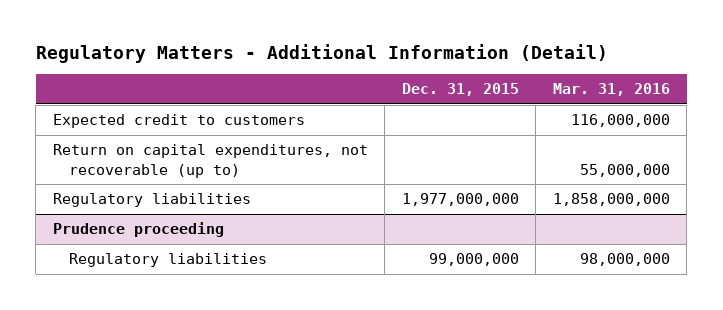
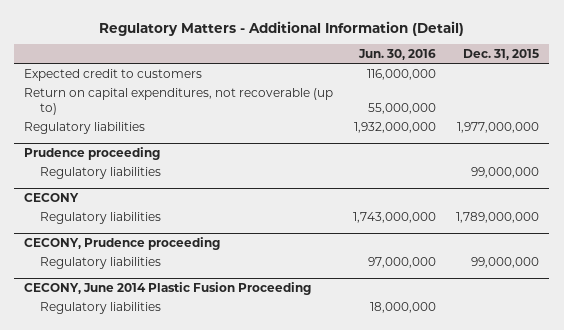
- | Dec. 31, 2015 | Mar. 31, 2016
+ | Jun. 30, 2016 | Dec. 31, 2015
+ CECONY
+ Regulatory liabilities | 1,743,000,000 | 1,789,000,000
+ CECONY, Prudence proceeding
+ Regulatory liabilities | 97,000,000 | 99,000,000
+ CECONY, June 2014 Plastic Fusion Proceeding
+ Regulatory liabilities | 18,000,000 |

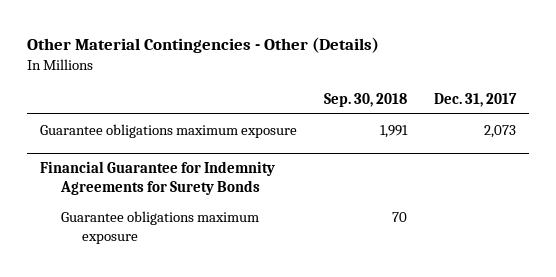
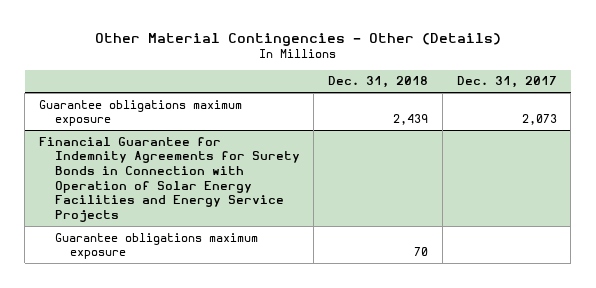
- | Sep. 30, 2018 | Dec. 31, 2017
+ | Dec. 31, 2018 | Dec. 31, 2017
- Financial Guarantee for Indemnity Agreements for Surety Bonds
+ Financial Guarantee for Indemnity Agreements for Surety Bonds in Connection with Operation of Solar Energy Facilities and Energy Service Projects

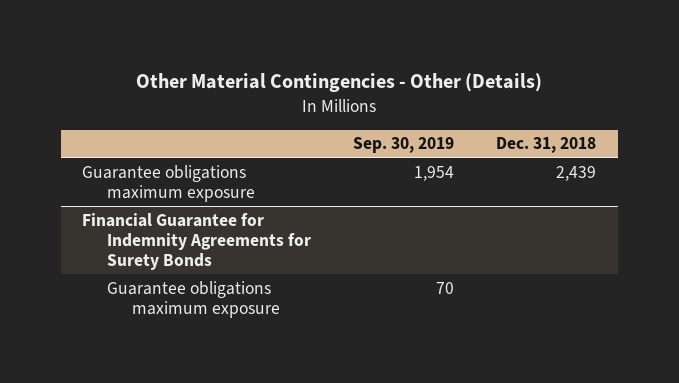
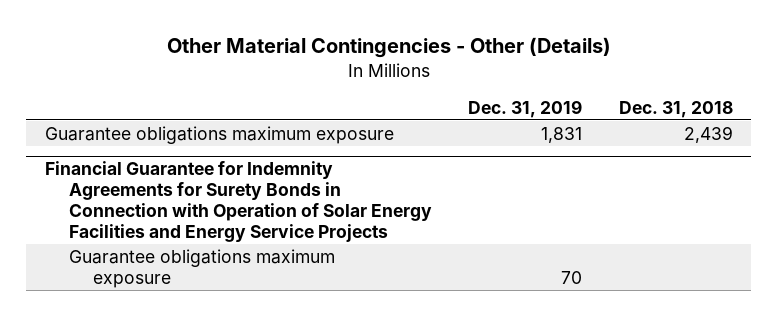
- | Sep. 30, 2019 | Dec. 31, 2018
+ | Dec. 31, 2019 | Dec. 31, 2018
- Financial Guarantee for Indemnity Agreements for Surety Bonds
+ Financial Guarantee for Indemnity Agreements for Surety Bonds in Connection with Operation of Solar Energy Facilities and Energy Service Projects

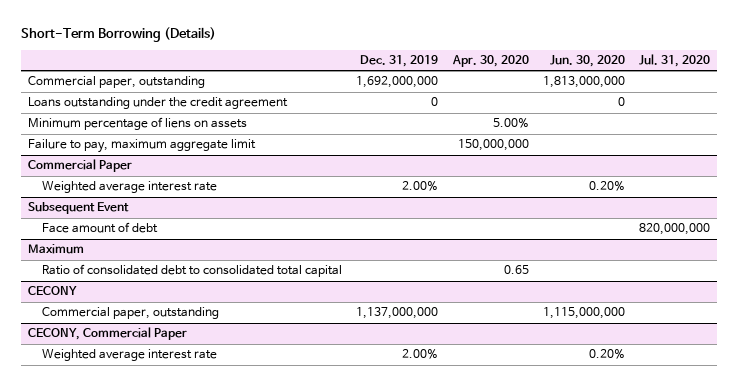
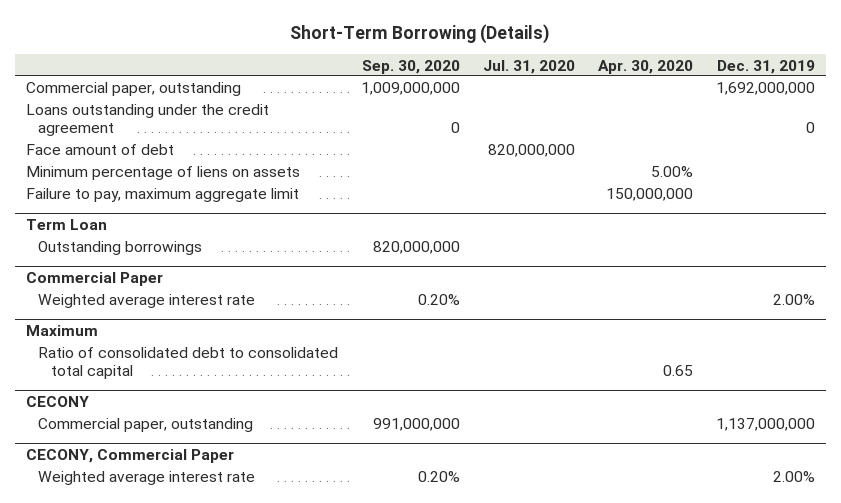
- | Dec. 31, 2019 | Apr. 30, 2020 | Jun. 30, 2020 | Jul. 31, 2020
+ | Sep. 30, 2020 | Jul. 31, 2020 | Apr. 30, 2020 | Dec. 31, 2019
+ Face amount of debt | | 820,000,000 | |
+ Term Loan
+ Outstanding borrowings | 820,000,000 | | |
- Subsequent Event
- Face amount of debt | | | | 820,000,000

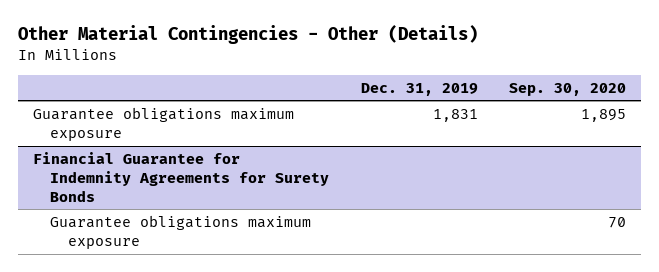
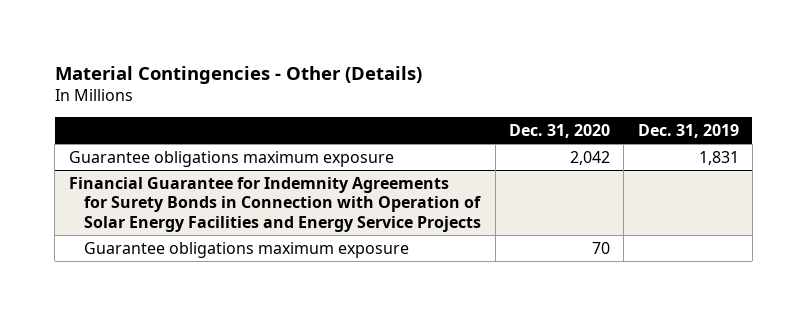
- Other Material Contingencies - Other (Details)
+ Material Contingencies - Other (Details)
- | Dec. 31, 2019 | Sep. 30, 2020
+ | Dec. 31, 2020 | Dec. 31, 2019
- Financial Guarantee for Indemnity Agreements for Surety Bonds
+ Financial Guarantee for Indemnity Agreements for Surety Bonds in Connection with Operation of Solar Energy Facilities and Energy Service Projects

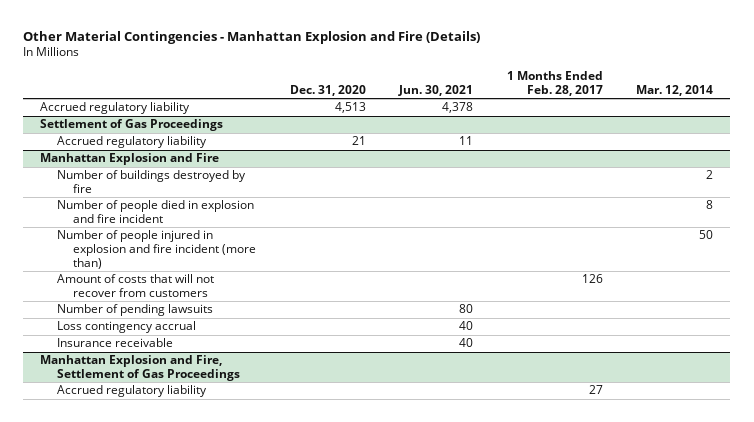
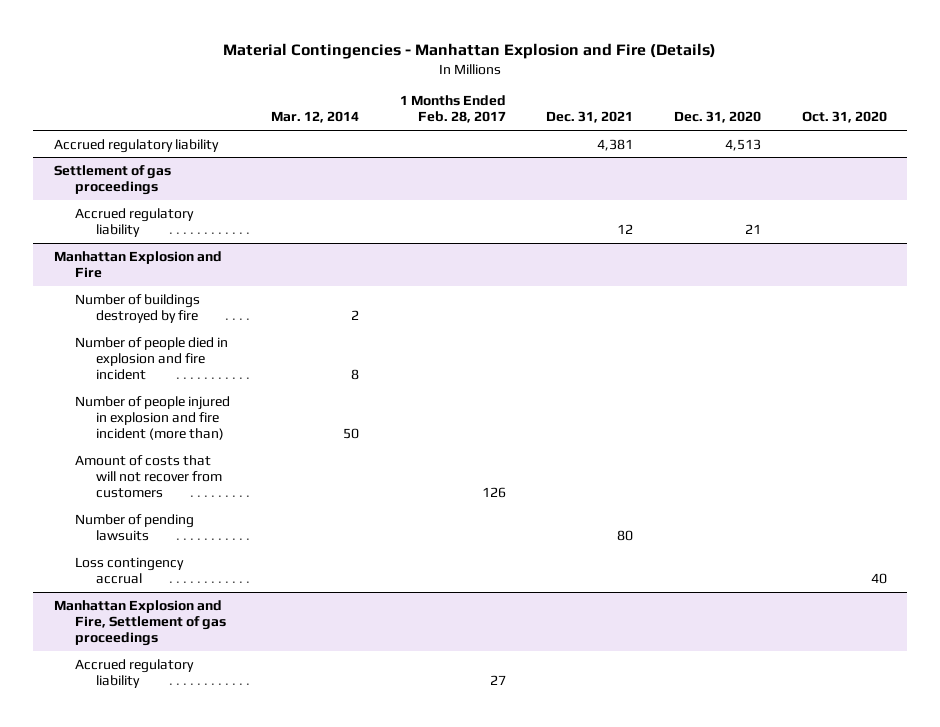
- Other Material Contingencies - Manhattan Explosion and Fire (Details)
+ Material Contingencies - Manhattan Explosion and Fire (Details)
- | Dec. 31, 2020 | Jun. 30, 2021 | 1 Months Ended Feb. 28, 2017 | Mar. 12, 2014
+ | Mar. 12, 2014 | 1 Months Ended Feb. 28, 2017 | Dec. 31, 2021 | Dec. 31, 2020 | Oct. 31, 2020
- Settlement of Gas Proceedings
+ Settlement of gas proceedings
@ Manhattan Explosion and Fire
- Insurance receivable | | 40 | |
- Manhattan Explosion and Fire, Settlement of Gas Proceedings
+ Manhattan Explosion and Fire, Settlement of gas proceedings

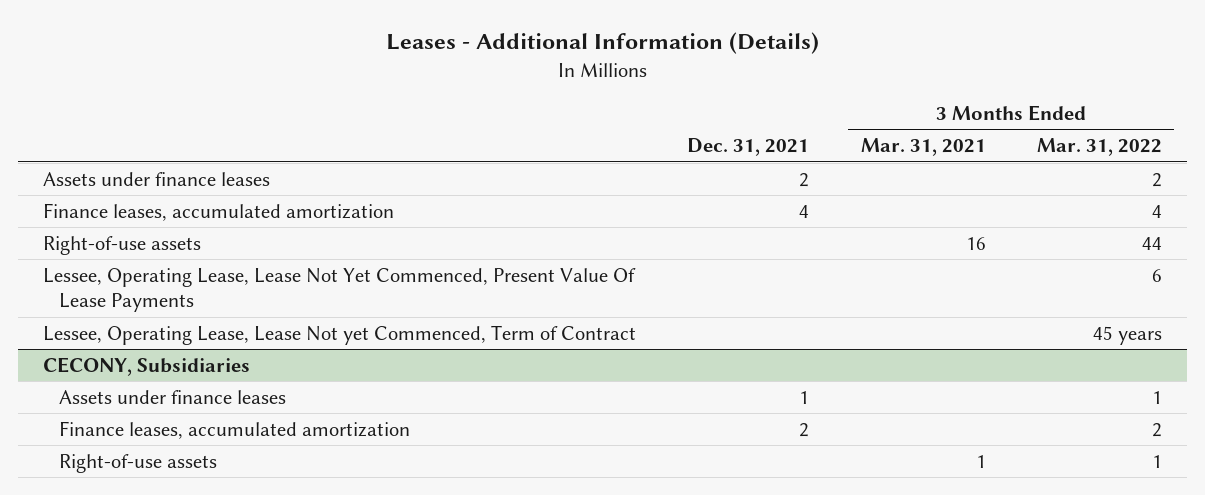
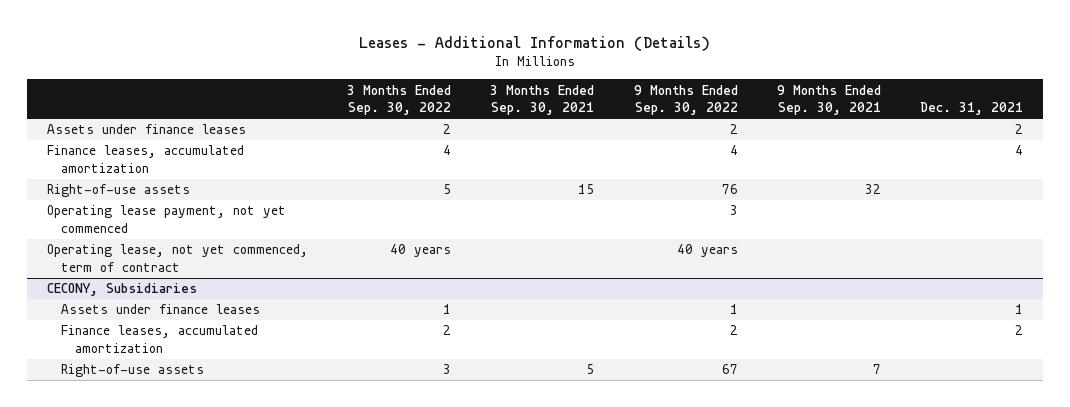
- | Dec. 31, 2021 | 3 Months Ended Mar. 31, 2021 | 3 Months Ended Mar. 31, 2022
+ | 3 Months Ended Sep. 30, 2022 | 3 Months Ended Sep. 30, 2021 | 9 Months Ended Sep. 30, 2022 | 9 Months Ended Sep. 30, 2021 | Dec. 31, 2021
- Lessee, Operating Lease, Lease Not Yet Commenced, Present Value Of Lease Payments | | | 6
- Lessee, Operating Lease, Lease Not yet Commenced, Term of Contract | | | 45 years
+ Operating lease payment, not yet commenced | | | 3 | |
+ Operating lease, not yet commenced, term of contract | 40 years | | 40 years | |

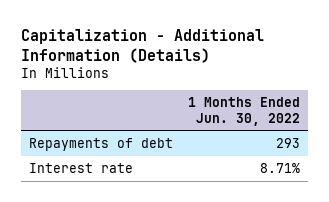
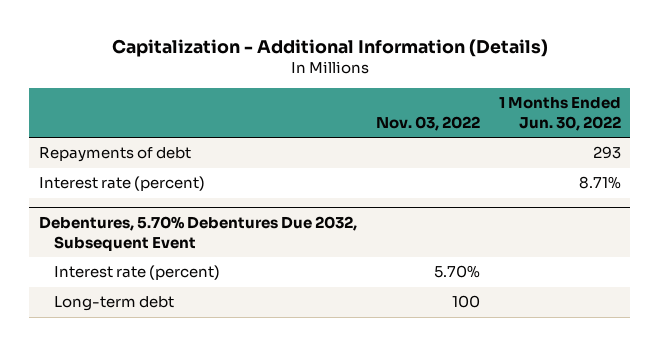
- | 1 Months Ended Jun. 30, 2022
+ | Nov. 03, 2022 | 1 Months Ended Jun. 30, 2022
- Interest rate | 8.71%
+ Interest rate (percent) | | 8.71%
+ Debentures, 5.70% Debentures Due 2032, Subsequent Event
+ Interest rate (percent) | 5.70% |
+ Long-term debt | 100 |

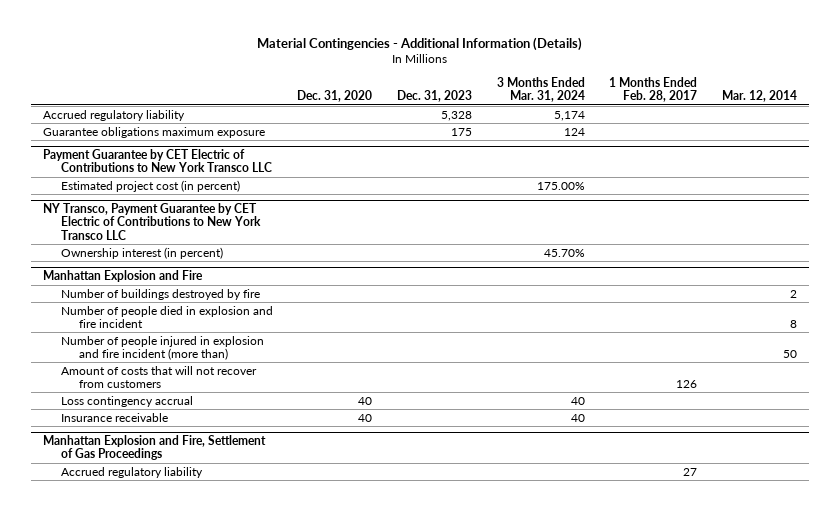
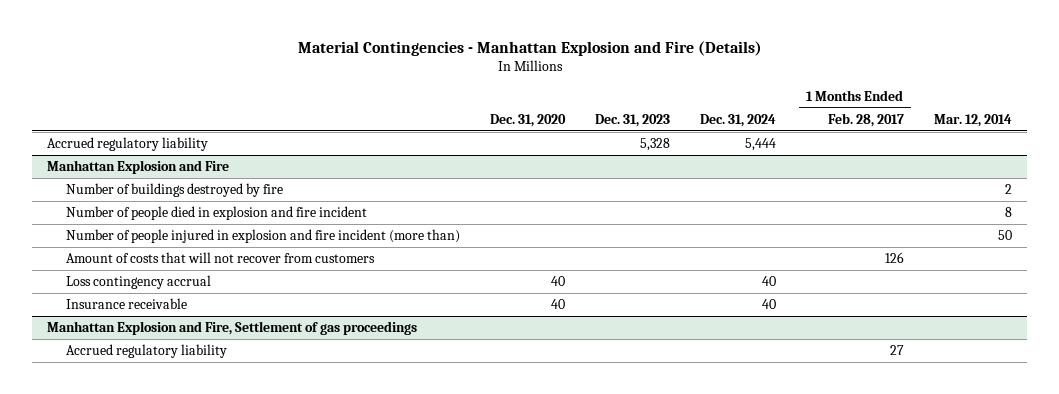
- Material Contingencies - Additional Information (Details)
+ Material Contingencies - Manhattan Explosion and Fire (Details)
- | Dec. 31, 2020 | Dec. 31, 2023 | 3 Months Ended Mar. 31, 2024 | 1 Months Ended Feb. 28, 2017 | Mar. 12, 2014
+ | Dec. 31, 2020 | Dec. 31, 2023 | Dec. 31, 2024 | 1 Months Ended Feb. 28, 2017 | Mar. 12, 2014
- Guarantee obligations maximum exposure | | 175 | 124 | |
- Payment Guarantee by CET Electric of Contributions to New York Transco LLC
- Estimated project cost (in percent) | | | 175.00% | |
- NY Transco, Payment Guarantee by CET Electric of Contributions to New York Transco LLC
- Ownership interest (in percent) | | | 45.70% | |
- Manhattan Explosion and Fire, Settlement of Gas Proceedings
+ Manhattan Explosion and Fire, Settlement of gas proceedings

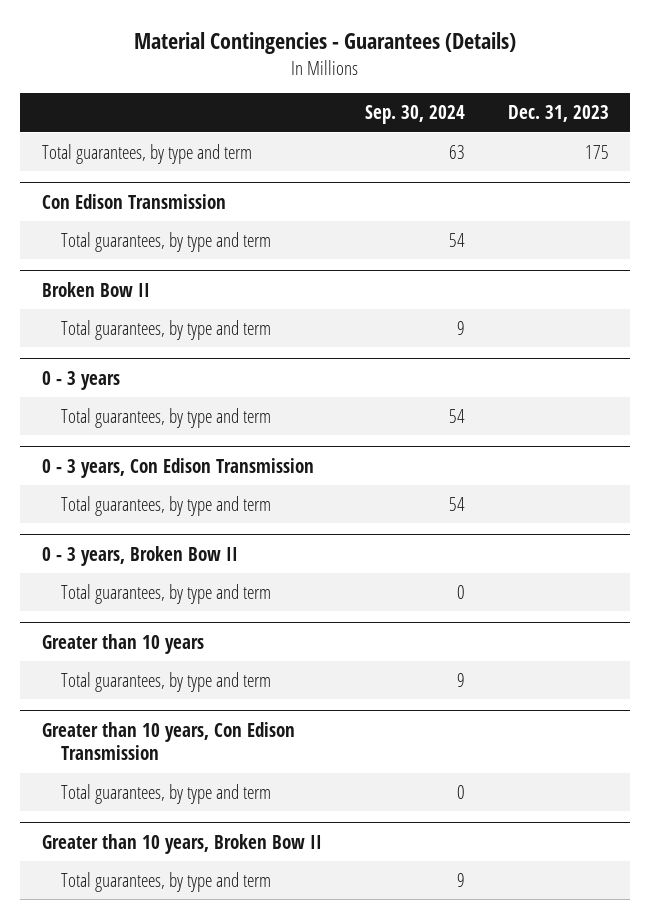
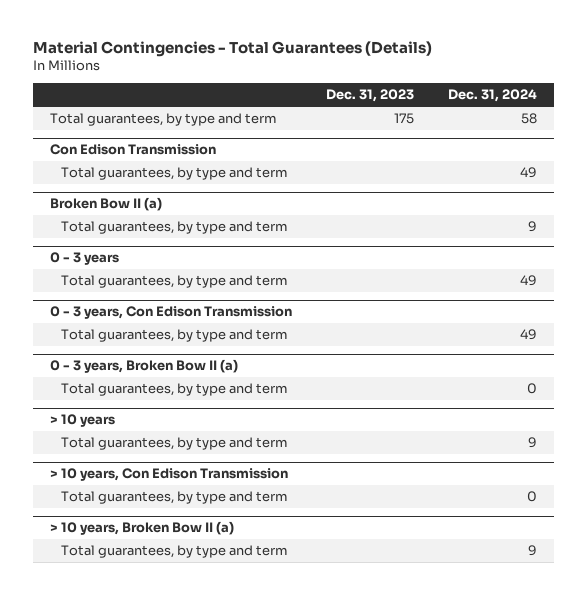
- Material Contingencies - Guarantees (Details)
+ Material Contingencies - Total Guarantees (Details)
- | Sep. 30, 2024 | Dec. 31, 2023
+ | Dec. 31, 2023 | Dec. 31, 2024
- Broken Bow II
+ Broken Bow II (a)
- 0 - 3 years, Broken Bow II
+ 0 - 3 years, Broken Bow II (a)
- Greater than 10 years
- Total guarantees, by type and term | 9 |
- Greater than 10 years, Con Edison Transmission
+ > 10 years
+ Total guarantees, by type and term | | 9
+ > 10 years, Con Edison Transmission
- Greater than 10 years, Broken Bow II
+ > 10 years, Broken Bow II (a)

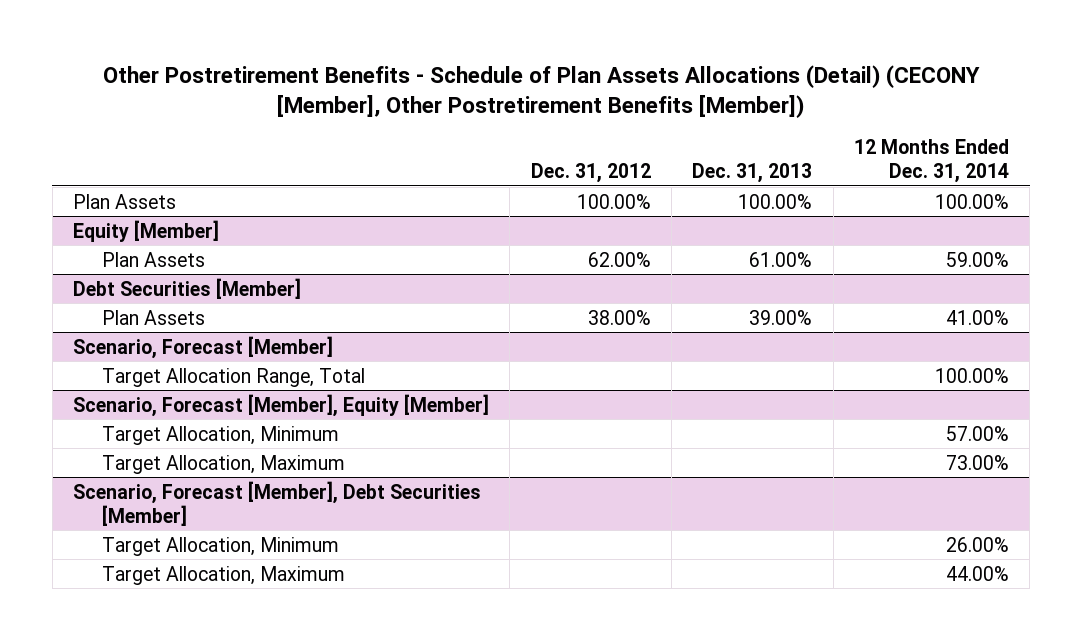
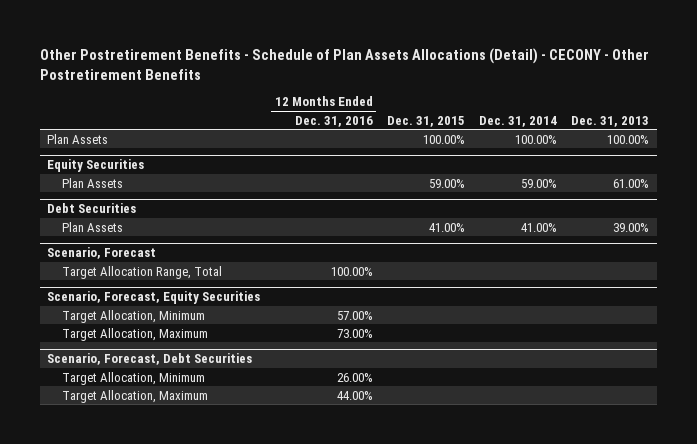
- Other Postretirement Benefits - Schedule of Plan Assets Allocations (Detail) (CECONY [Member], Other Postretirement Benefits [Member])
+ Other Postretirement Benefits - Schedule of Plan Assets Allocations (Detail) - CECONY - Other Postretirement Benefits
- | Dec. 31, 2012 | Dec. 31, 2013 | 12 Months Ended Dec. 31, 2014
+ | 12 Months Ended Dec. 31, 2016 | Dec. 31, 2015 | Dec. 31, 2014 | Dec. 31, 2013
- Equity [Member]
+ Equity Securities
- Debt Securities [Member]
+ Debt Securities
- Scenario, Forecast [Member]
+ Scenario, Forecast
- Scenario, Forecast [Member], Equity [Member]
+ Scenario, Forecast, Equity Securities
- Scenario, Forecast [Member], Debt Securities [Member]
+ Scenario, Forecast, Debt Securities

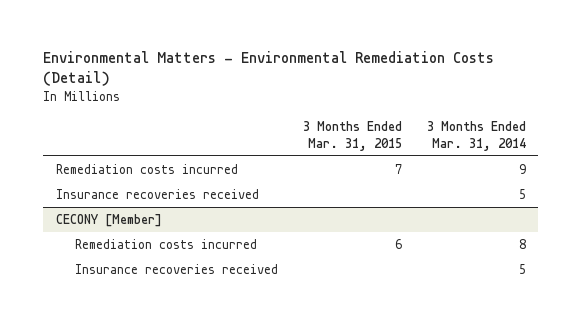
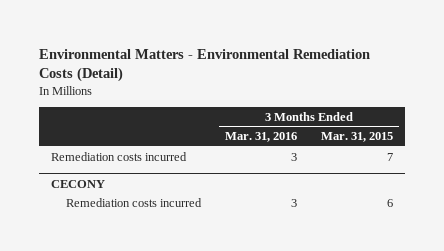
- | 3 Months Ended Mar. 31, 2015 | 3 Months Ended Mar. 31, 2014
+ | 3 Months Ended Mar. 31, 2016 | 3 Months Ended Mar. 31, 2015
- Insurance recoveries received | | 5
- CECONY [Member]
+ CECONY
- Insurance recoveries received | | 5

